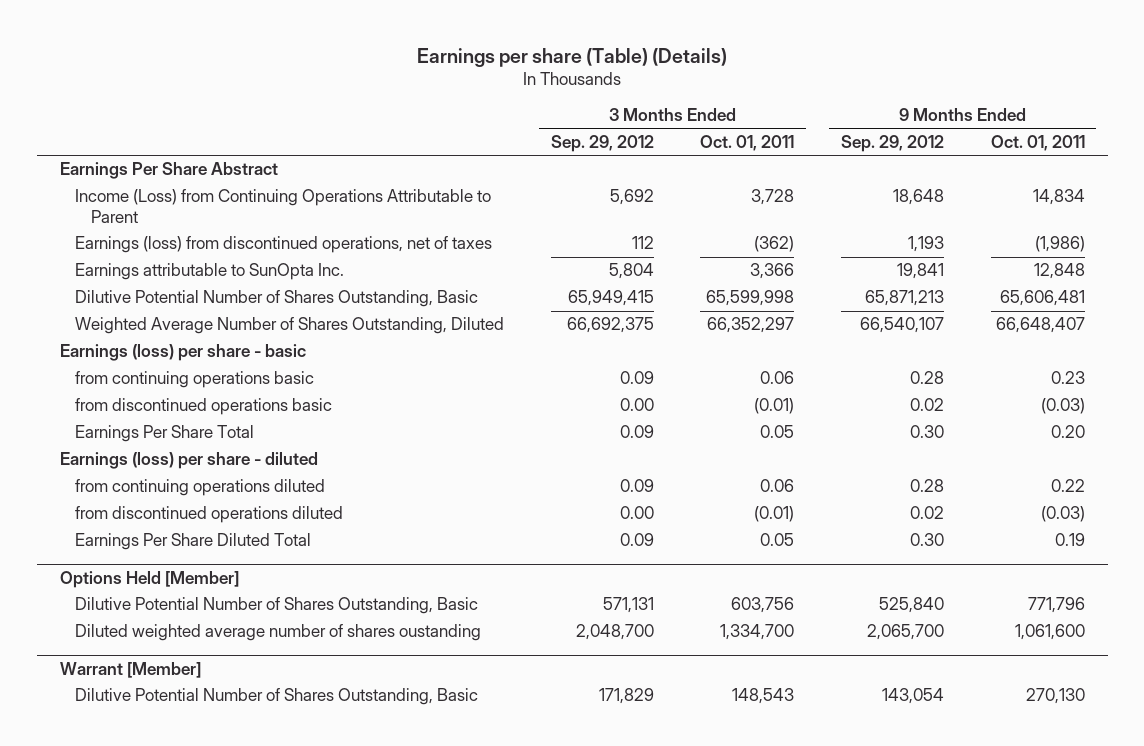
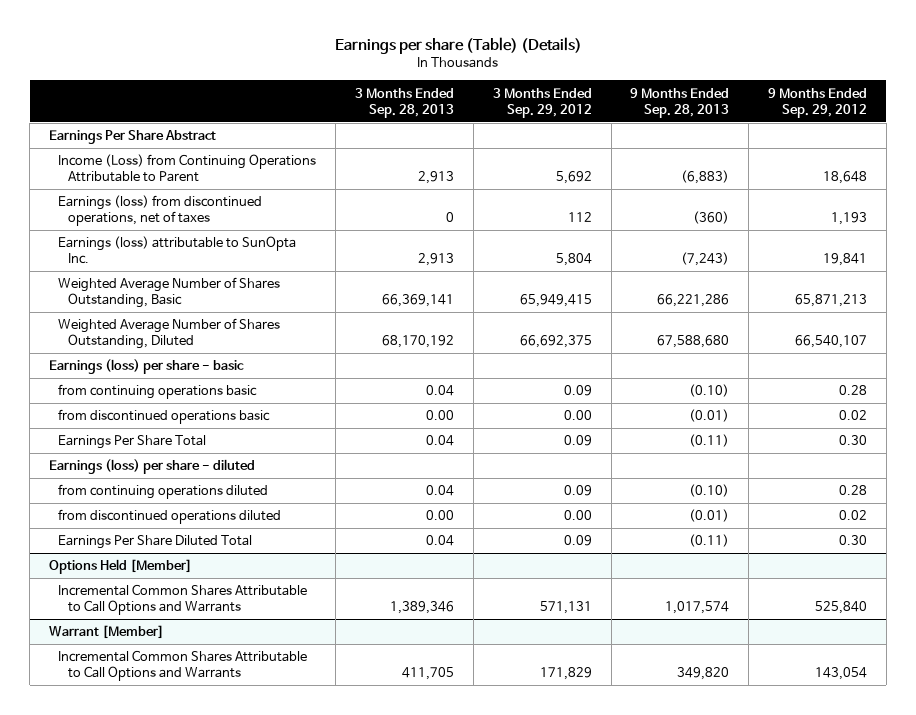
- | 3 Months Ended Sep. 29, 2012 | 3 Months Ended Oct. 01, 2011 | 9 Months Ended Sep. 29, 2012 | 9 Months Ended Oct. 01, 2011
+ | 3 Months Ended Sep. 28, 2013 | 3 Months Ended Sep. 29, 2012 | 9 Months Ended Sep. 28, 2013 | 9 Months Ended Sep. 29, 2012
- Earnings attributable to SunOpta Inc. | 5,804 | 3,366 | 19,841 | 12,848
- Dilutive Potential Number of Shares Outstanding, Basic | 65,949,415 | 65,599,998 | 65,871,213 | 65,606,481
+ Earnings (loss) attributable to SunOpta Inc. | 2,913 | 5,804 | (7,243) | 19,841
+ Weighted Average Number of Shares Outstanding, Basic | 66,369,141 | 65,949,415 | 66,221,286 | 65,871,213
@ Options Held [Member]
- Dilutive Potential Number of Shares Outstanding, Basic | 571,131 | 603,756 | 525,840 | 771,796
- Diluted weighted average number of shares oustanding | 2,048,700 | 1,334,700 | 2,065,700 | 1,061,600
+ Incremental Common Shares Attributable to Call Options and Warrants | 1,389,346 | 571,131 | 1,017,574 | 525,840
@ Warrant [Member]
- Dilutive Potential Number of Shares Outstanding, Basic | 171,829 | 148,543 | 143,054 | 270,130
+ Incremental Common Shares Attributable to Call Options and Warrants | 411,705 | 171,829 | 349,820 | 143,054

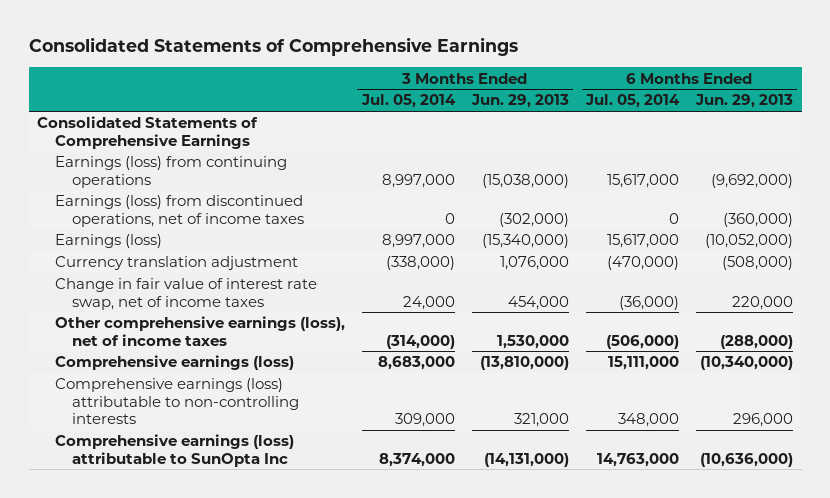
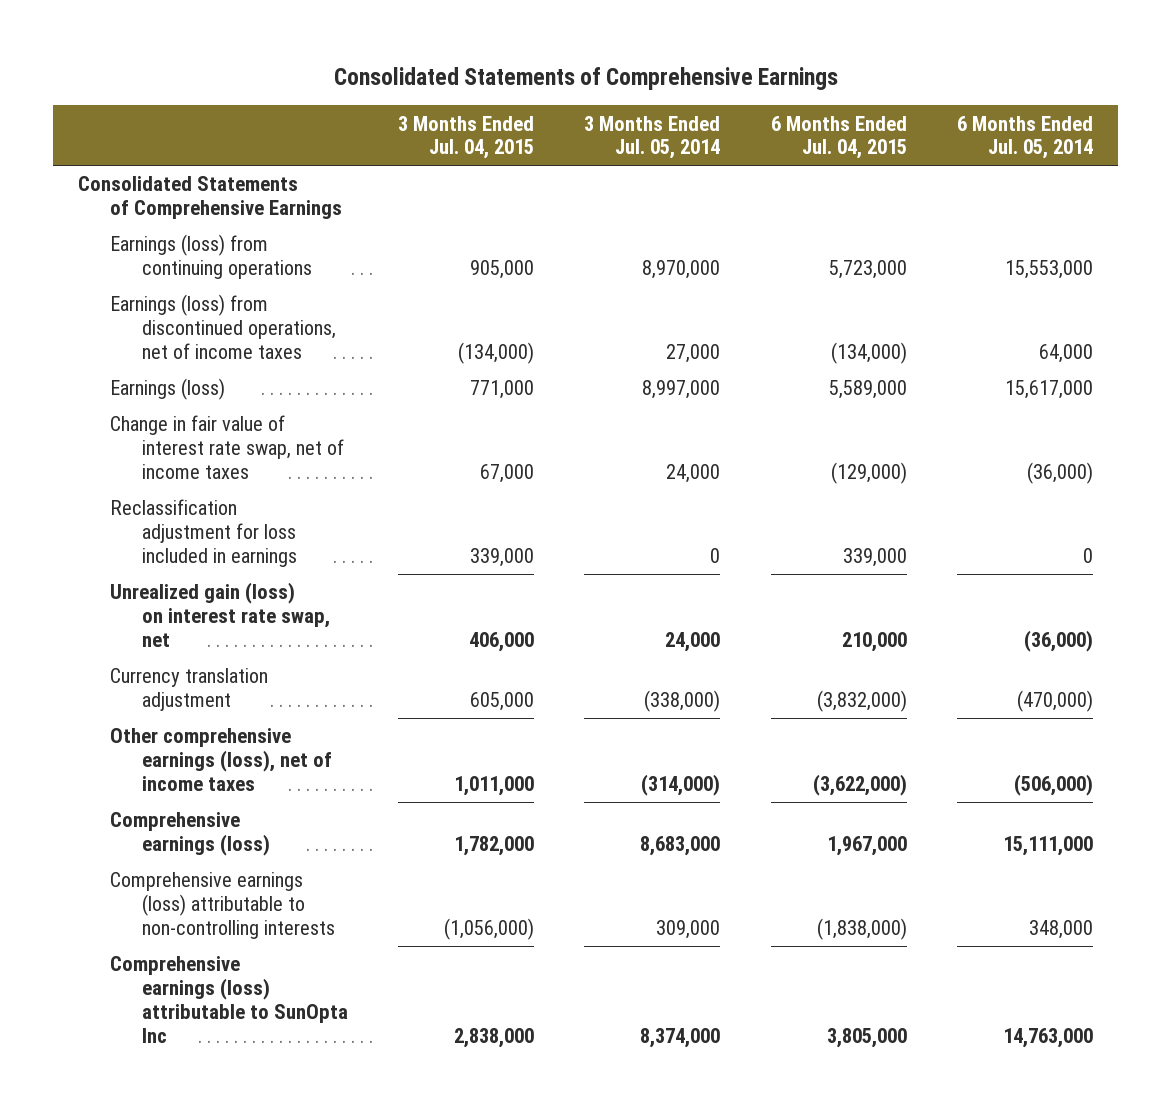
- | 3 Months Ended Jul. 05, 2014 | 3 Months Ended Jun. 29, 2013 | 6 Months Ended Jul. 05, 2014 | 6 Months Ended Jun. 29, 2013
+ | 3 Months Ended Jul. 04, 2015 | 3 Months Ended Jul. 05, 2014 | 6 Months Ended Jul. 04, 2015 | 6 Months Ended Jul. 05, 2014
- Earnings (loss) from continuing operations | 8,997,000 | (15,038,000) | 15,617,000 | (9,692,000)
- Earnings (loss) from discontinued operations, net of income taxes | 0 | (302,000) | 0 | (360,000)
+ Earnings (loss) from continuing operations | 905,000 | 8,970,000 | 5,723,000 | 15,553,000
+ Earnings (loss) from discontinued operations, net of income taxes | (134,000) | 27,000 | (134,000) | 64,000
+ Reclassification adjustment for loss included in earnings | 339,000 | 0 | 339,000 | 0
+ Unrealized gain (loss) on interest rate swap, net | 406,000 | 24,000 | 210,000 | (36,000)
moved down: Currency translation adjustment | 605,000 | (338,000) | (3,832,000) | (470,000)

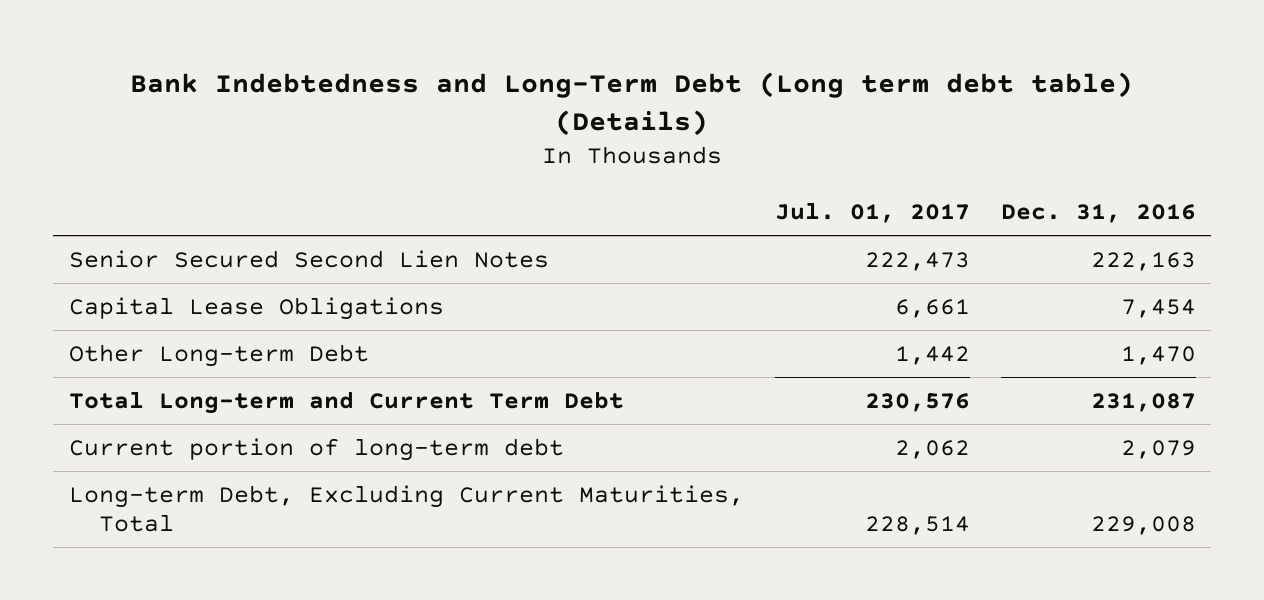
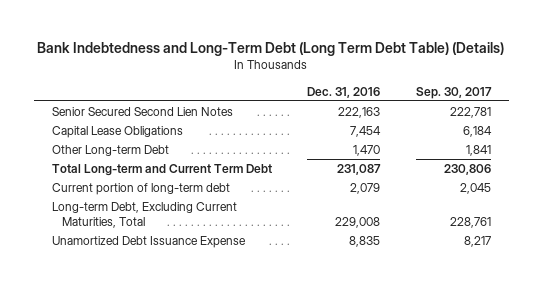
- Bank Indebtedness and Long-Term Debt (Long term debt table) (Details)
+ Bank Indebtedness and Long-Term Debt (Long Term Debt Table) (Details)
- | Jul. 01, 2017 | Dec. 31, 2016
+ | Dec. 31, 2016 | Sep. 30, 2017
+ Unamortized Debt Issuance Expense | 8,835 | 8,217

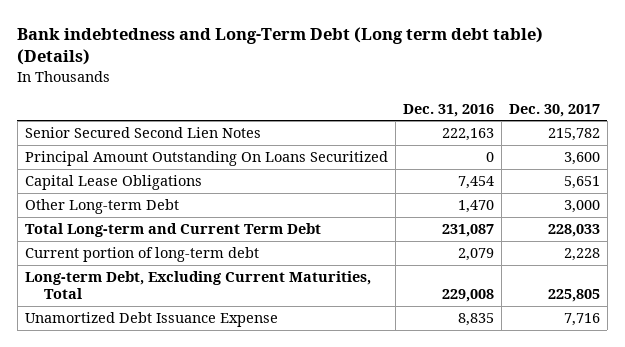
- Bank Indebtedness and Long-Term Debt (Long Term Debt Table) (Details)
+ Bank indebtedness and Long-Term Debt (Long term debt table) (Details)
- | Dec. 31, 2016 | Sep. 30, 2017
+ | Dec. 31, 2016 | Dec. 30, 2017
+ Principal Amount Outstanding On Loans Securitized | 0 | 3,600

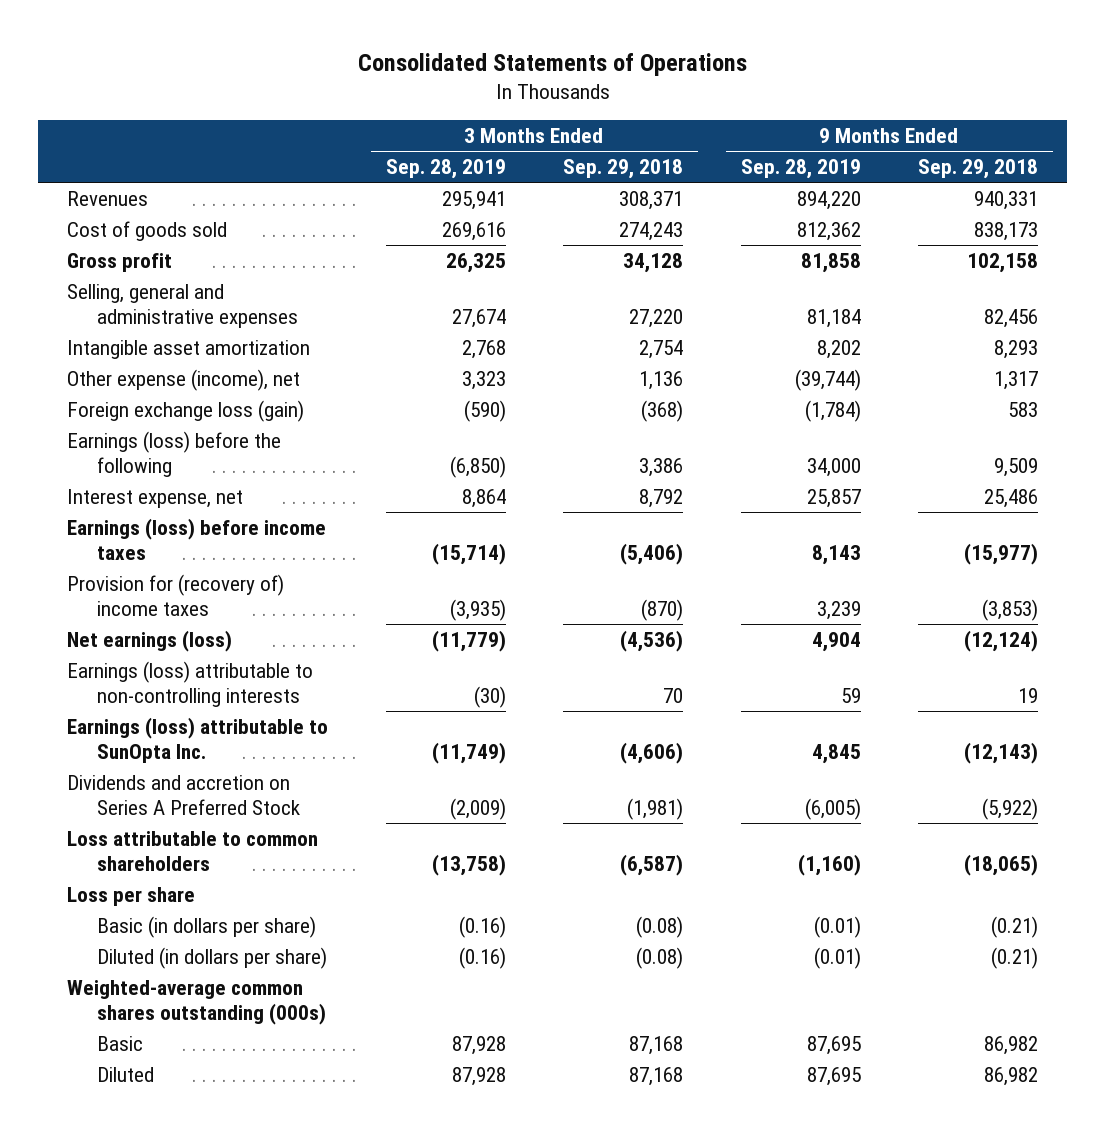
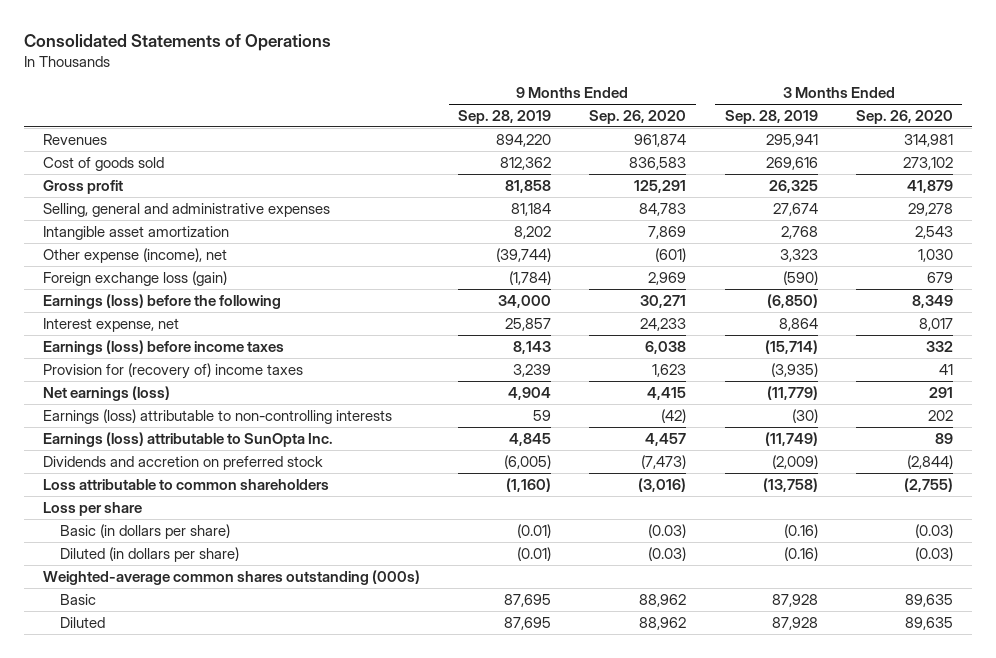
- | 3 Months Ended Sep. 28, 2019 | 3 Months Ended Sep. 29, 2018 | 9 Months Ended Sep. 28, 2019 | 9 Months Ended Sep. 29, 2018
+ | 9 Months Ended Sep. 28, 2019 | 9 Months Ended Sep. 26, 2020 | 3 Months Ended Sep. 28, 2019 | 3 Months Ended Sep. 26, 2020
- Dividends and accretion on Series A Preferred Stock | (2,009) | (1,981) | (6,005) | (5,922)
+ Dividends and accretion on preferred stock | (6,005) | (7,473) | (2,009) | (2,844)

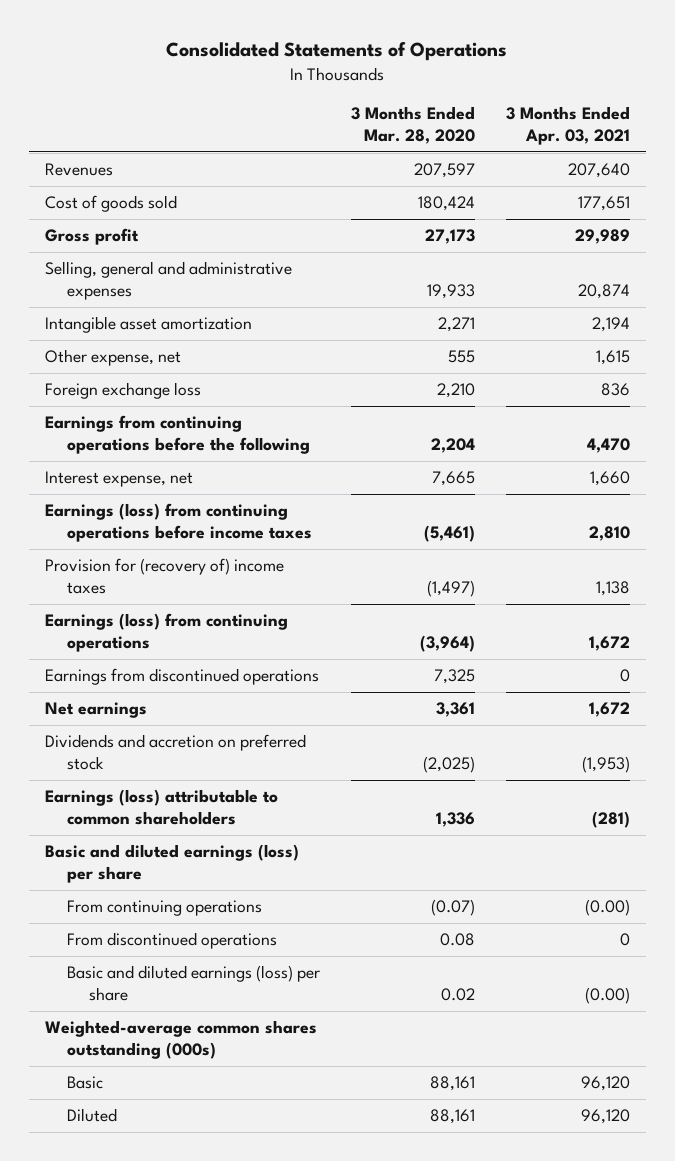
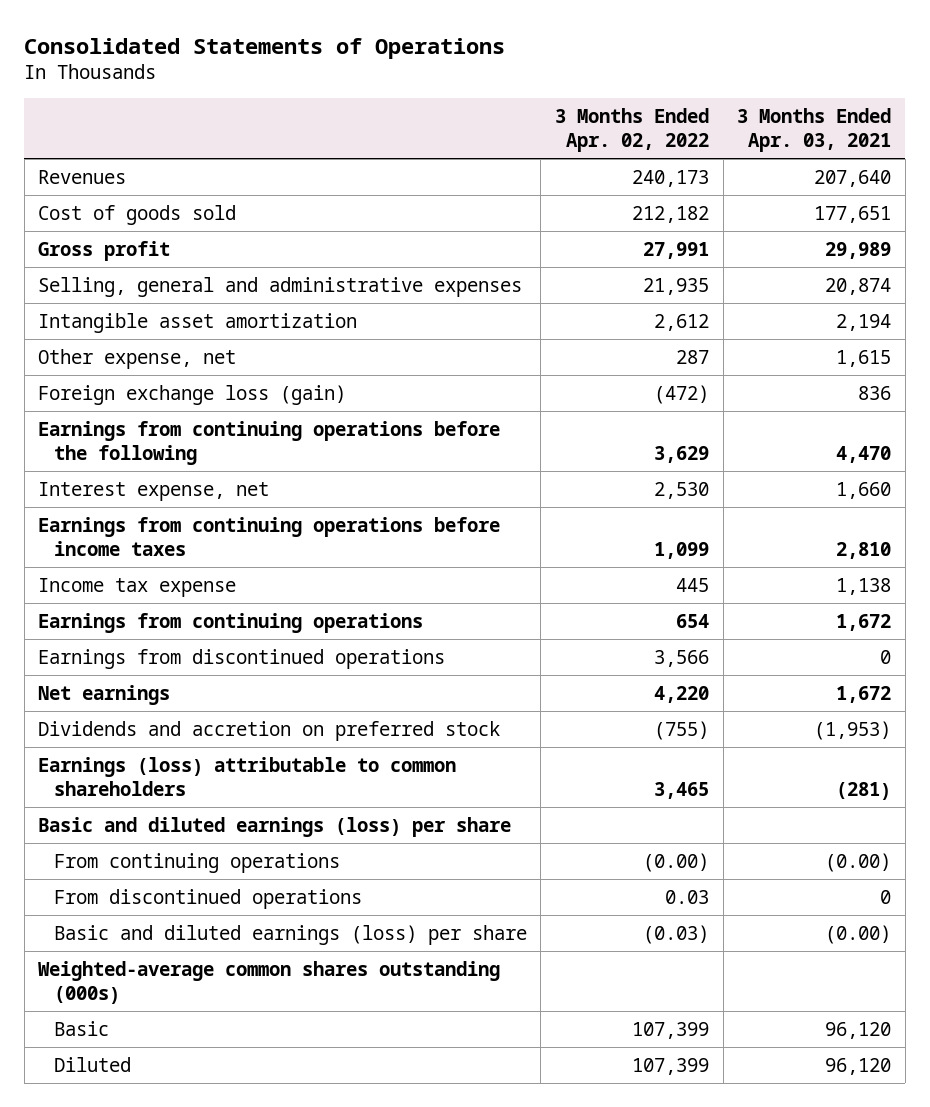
- | 3 Months Ended Mar. 28, 2020 | 3 Months Ended Apr. 03, 2021
+ | 3 Months Ended Apr. 02, 2022 | 3 Months Ended Apr. 03, 2021
- Foreign exchange loss | 2,210 | 836
+ Foreign exchange loss (gain) | (472) | 836
- Earnings (loss) from continuing operations before income taxes | (5,461) | 2,810
- Provision for (recovery of) income taxes | (1,497) | 1,138
- Earnings (loss) from continuing operations | (3,964) | 1,672
+ Earnings from continuing operations before income taxes | 1,099 | 2,810
+ Income tax expense | 445 | 1,138
+ Earnings from continuing operations | 654 | 1,672

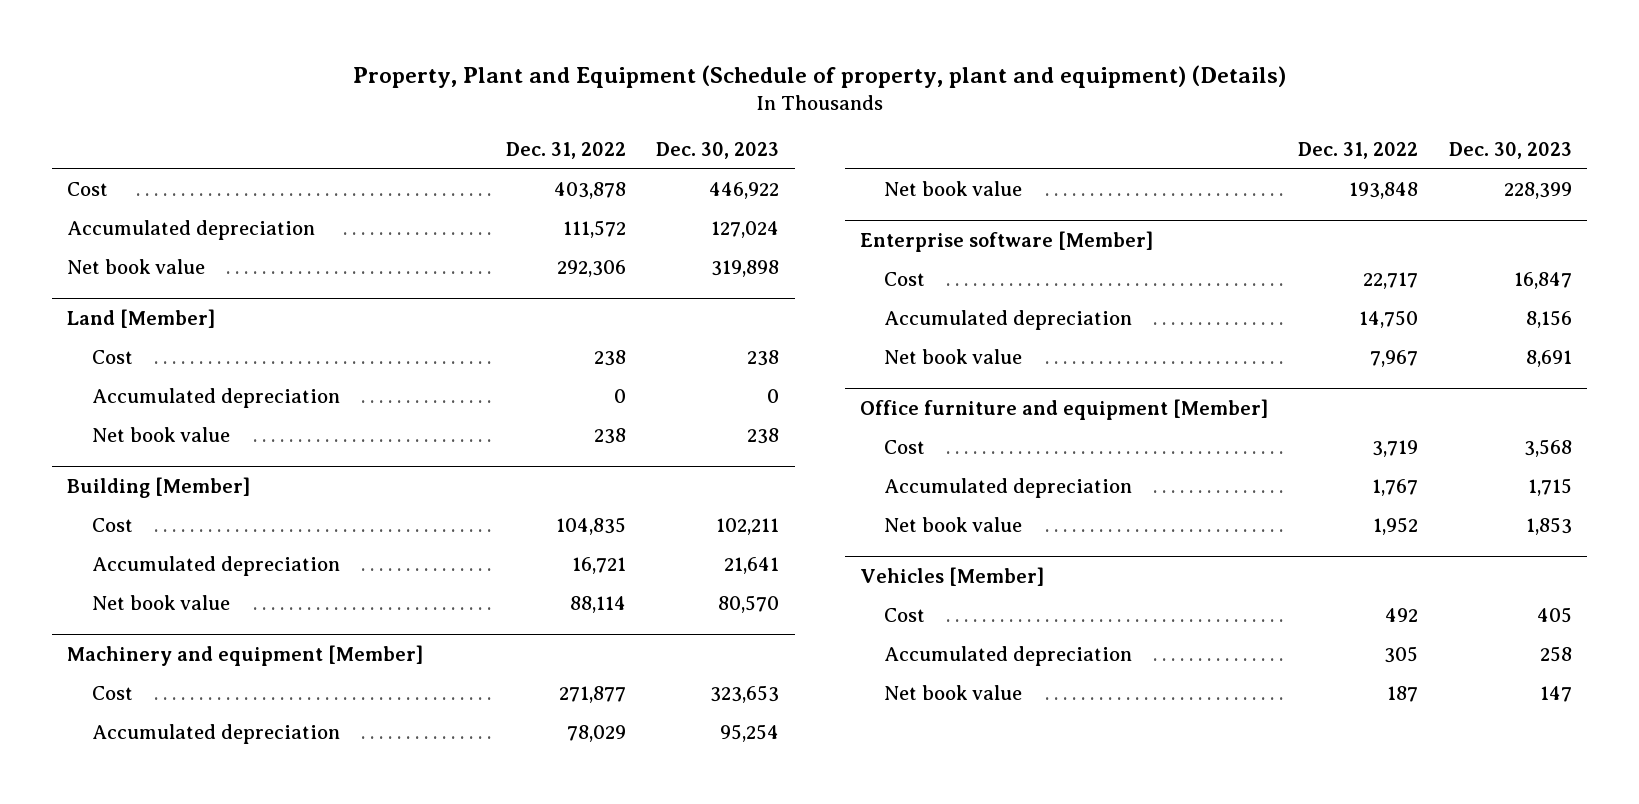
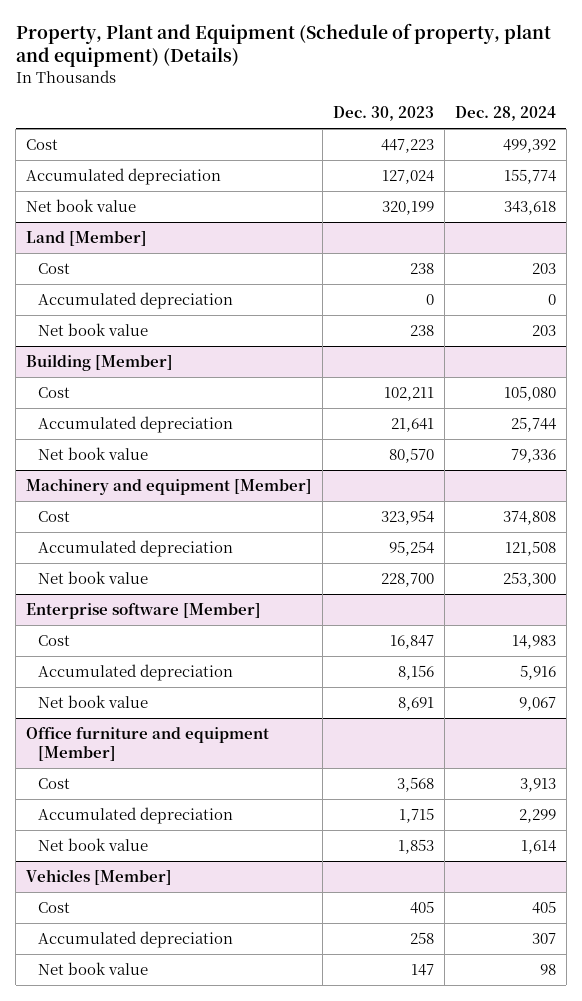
- | Dec. 31, 2022 | Dec. 30, 2023
+ | Dec. 30, 2023 | Dec. 28, 2024
- Cost | 403,878 | 446,922
+ Cost | 447,223 | 499,392
- Net book value | 292,306 | 319,898
+ Net book value | 320,199 | 343,618
@ Machinery and equipment [Member]
- Cost | 271,877 | 323,653
+ Cost | 323,954 | 374,808
- Net book value | 193,848 | 228,399
+ Net book value | 228,700 | 253,300

